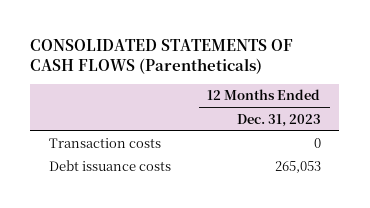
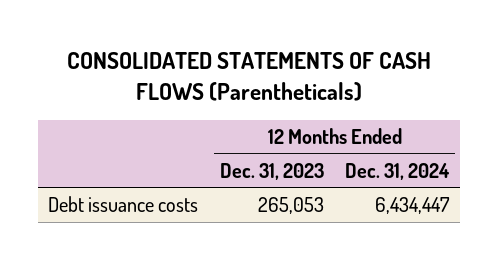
- | 12 Months Ended Dec. 31, 2023
+ | 12 Months Ended Dec. 31, 2023 | 12 Months Ended Dec. 31, 2024
- Transaction costs | 0

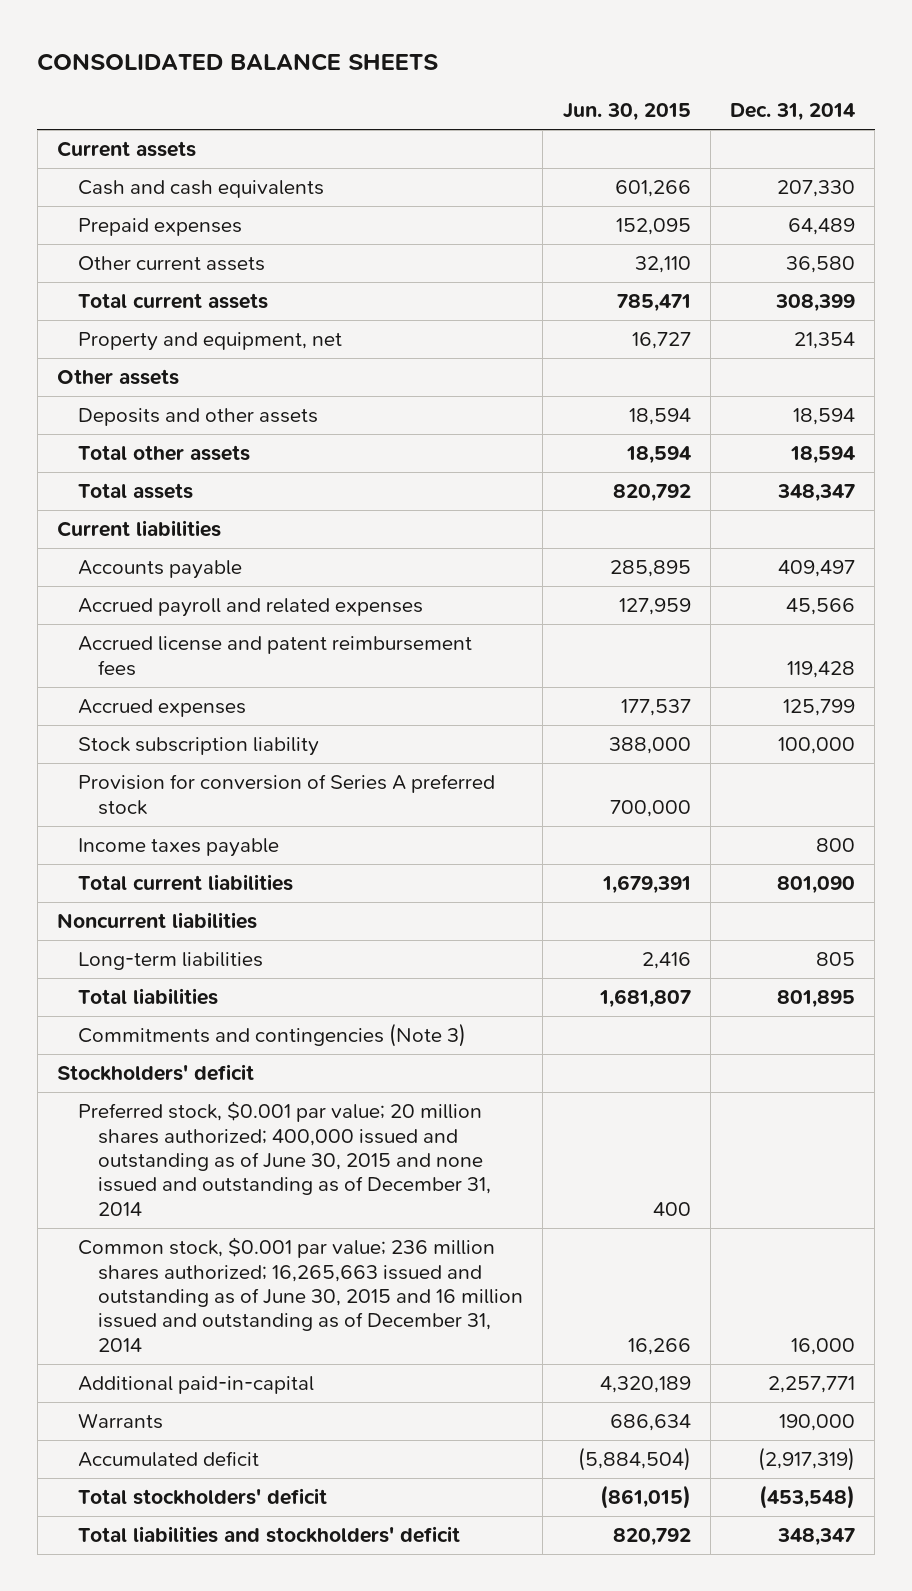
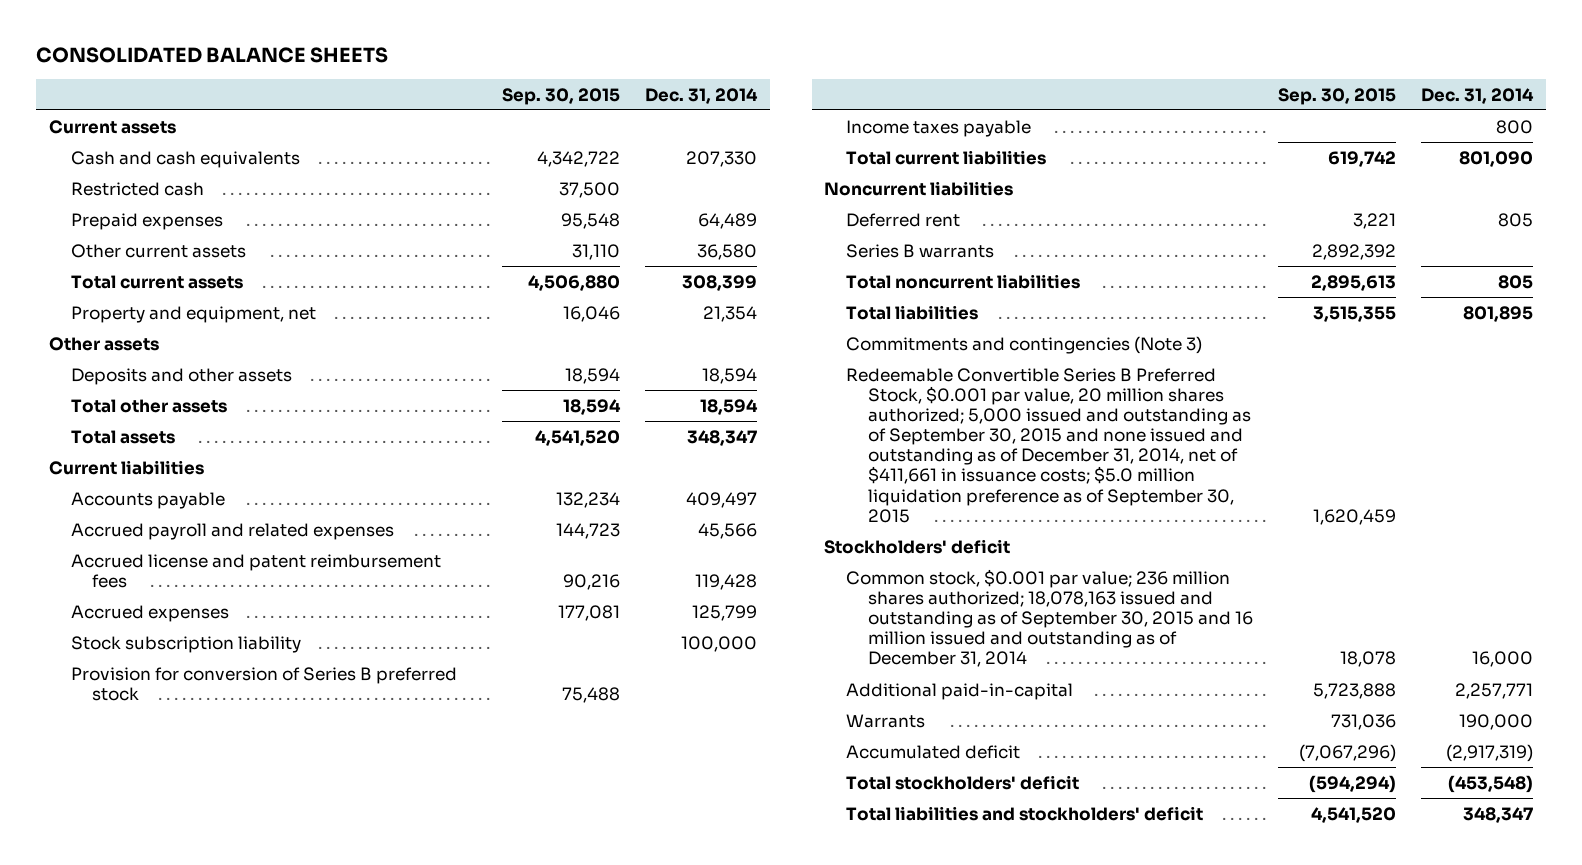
- | Jun. 30, 2015 | Dec. 31, 2014
+ | Sep. 30, 2015 | Dec. 31, 2014
+ Restricted cash | 37,500 |
- Provision for conversion of Series A preferred stock | 700,000 |
+ Provision for conversion of Series B preferred stock | 75,488 |
- Long-term liabilities | 2,416 | 805
+ Deferred rent | 3,221 | 805
+ Series B warrants | 2,892,392 |
+ Total noncurrent liabilities | 2,895,613 | 805
+ Redeemable Convertible Series B Preferred Stock, $0.001 par value, 20 million shares authorized; 5,000 issued and outstanding as of September 30, 2015 and none issued and outstanding as of December 31, 2014, net of $411,661 in issuance costs; $5.0 million liquidation preference as of September 30, 2015 | 1,620,459 |
- Preferred stock, $0.001 par value; 20 million shares authorized; 400,000 issued and outstanding as of June 30, 2015 and none issued and outstanding as of December 31, 2014 | 400 |
- Common stock, $0.001 par value; 236 million shares authorized; 16,265,663 issued and outstanding as of June 30, 2015 and 16 million issued and outstanding as of December 31, 2014 | 16,266 | 16,000
+ Common stock, $0.001 par value; 236 million shares authorized; 18,078,163 issued and outstanding as of September 30, 2015 and 16 million issued and outstanding as of December 31, 2014 | 18,078 | 16,000

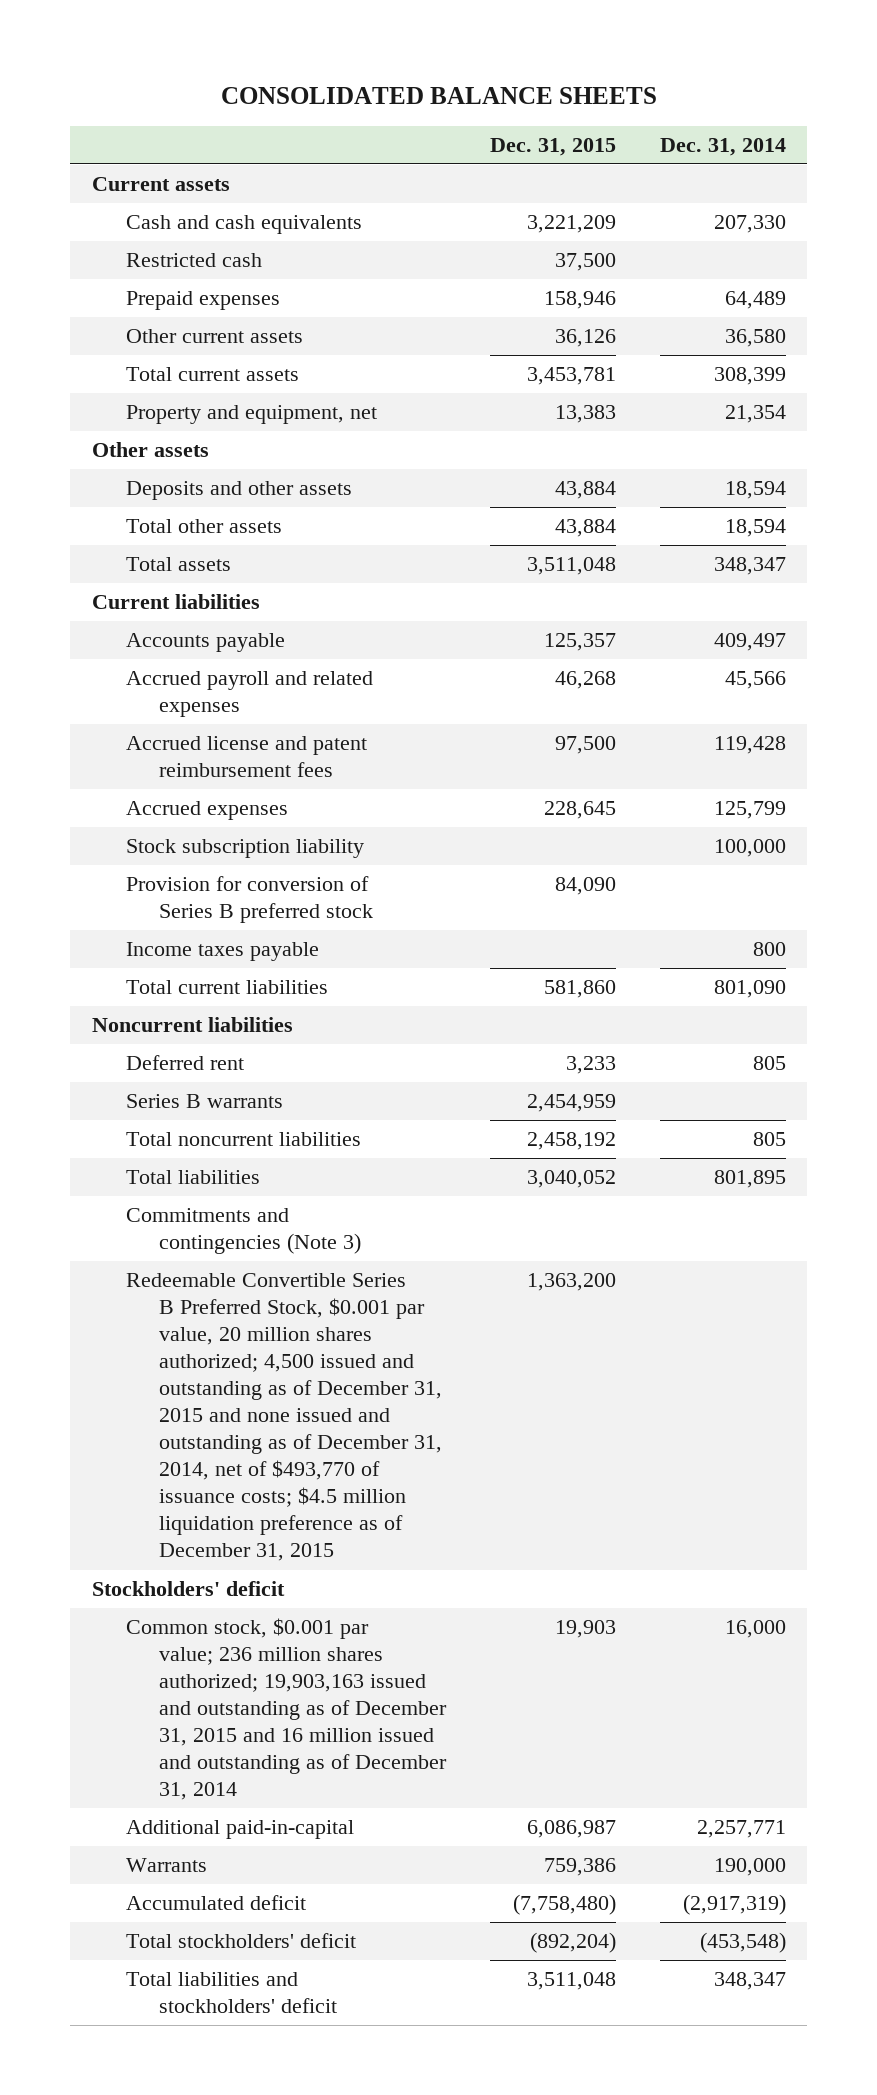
- | Sep. 30, 2015 | Dec. 31, 2014
+ | Dec. 31, 2015 | Dec. 31, 2014
- Redeemable Convertible Series B Preferred Stock, $0.001 par value, 20 million shares authorized; 5,000 issued and outstanding as of September 30, 2015 and none issued and outstanding as of December 31, 2014, net of $411,661 in issuance costs; $5.0 million liquidation preference as of September 30, 2015 | 1,620,459 |
+ Redeemable Convertible Series B Preferred Stock, $0.001 par value, 20 million shares authorized; 4,500 issued and outstanding as of December 31, 2015 and none issued and outstanding as of December 31, 2014, net of $493,770 of issuance costs; $4.5 million liquidation preference as of December 31, 2015 | 1,363,200 |
- Common stock, $0.001 par value; 236 million shares authorized; 18,078,163 issued and outstanding as of September 30, 2015 and 16 million issued and outstanding as of December 31, 2014 | 18,078 | 16,000
+ Common stock, $0.001 par value; 236 million shares authorized; 19,903,163 issued and outstanding as of December 31, 2015 and 16 million issued and outstanding as of December 31, 2014 | 19,903 | 16,000

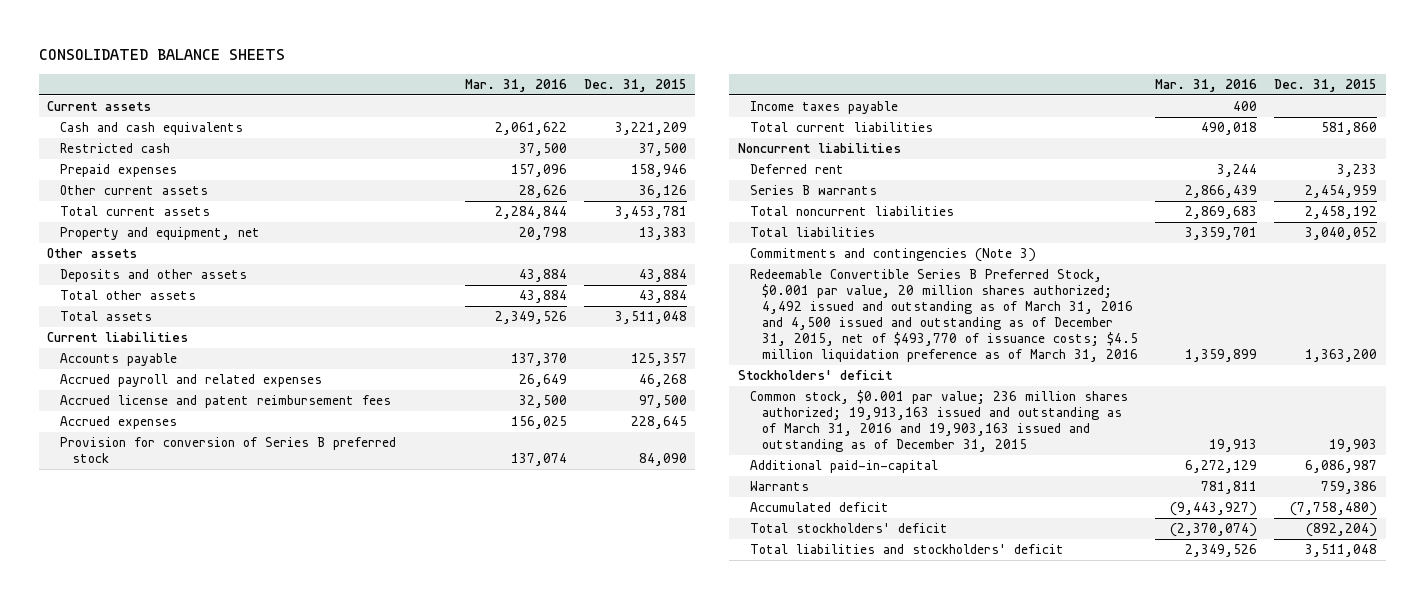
- | Dec. 31, 2015 | Dec. 31, 2014
+ | Mar. 31, 2016 | Dec. 31, 2015
- Stock subscription liability | | 100,000
- Redeemable Convertible Series B Preferred Stock, $0.001 par value, 20 million shares authorized; 4,500 issued and outstanding as of December 31, 2015 and none issued and outstanding as of December 31, 2014, net of $493,770 of issuance costs; $4.5 million liquidation preference as of December 31, 2015 | 1,363,200 |
+ Redeemable Convertible Series B Preferred Stock, $0.001 par value, 20 million shares authorized; 4,492 issued and outstanding as of March 31, 2016 and 4,500 issued and outstanding as of December 31, 2015, net of $493,770 of issuance costs; $4.5 million liquidation preference as of March 31, 2016 | 1,359,899 | 1,363,200
- Common stock, $0.001 par value; 236 million shares authorized; 19,903,163 issued and outstanding as of December 31, 2015 and 16 million issued and outstanding as of December 31, 2014 | 19,903 | 16,000
+ Common stock, $0.001 par value; 236 million shares authorized; 19,913,163 issued and outstanding as of March 31, 2016 and 19,903,163 issued and outstanding as of December 31, 2015 | 19,913 | 19,903

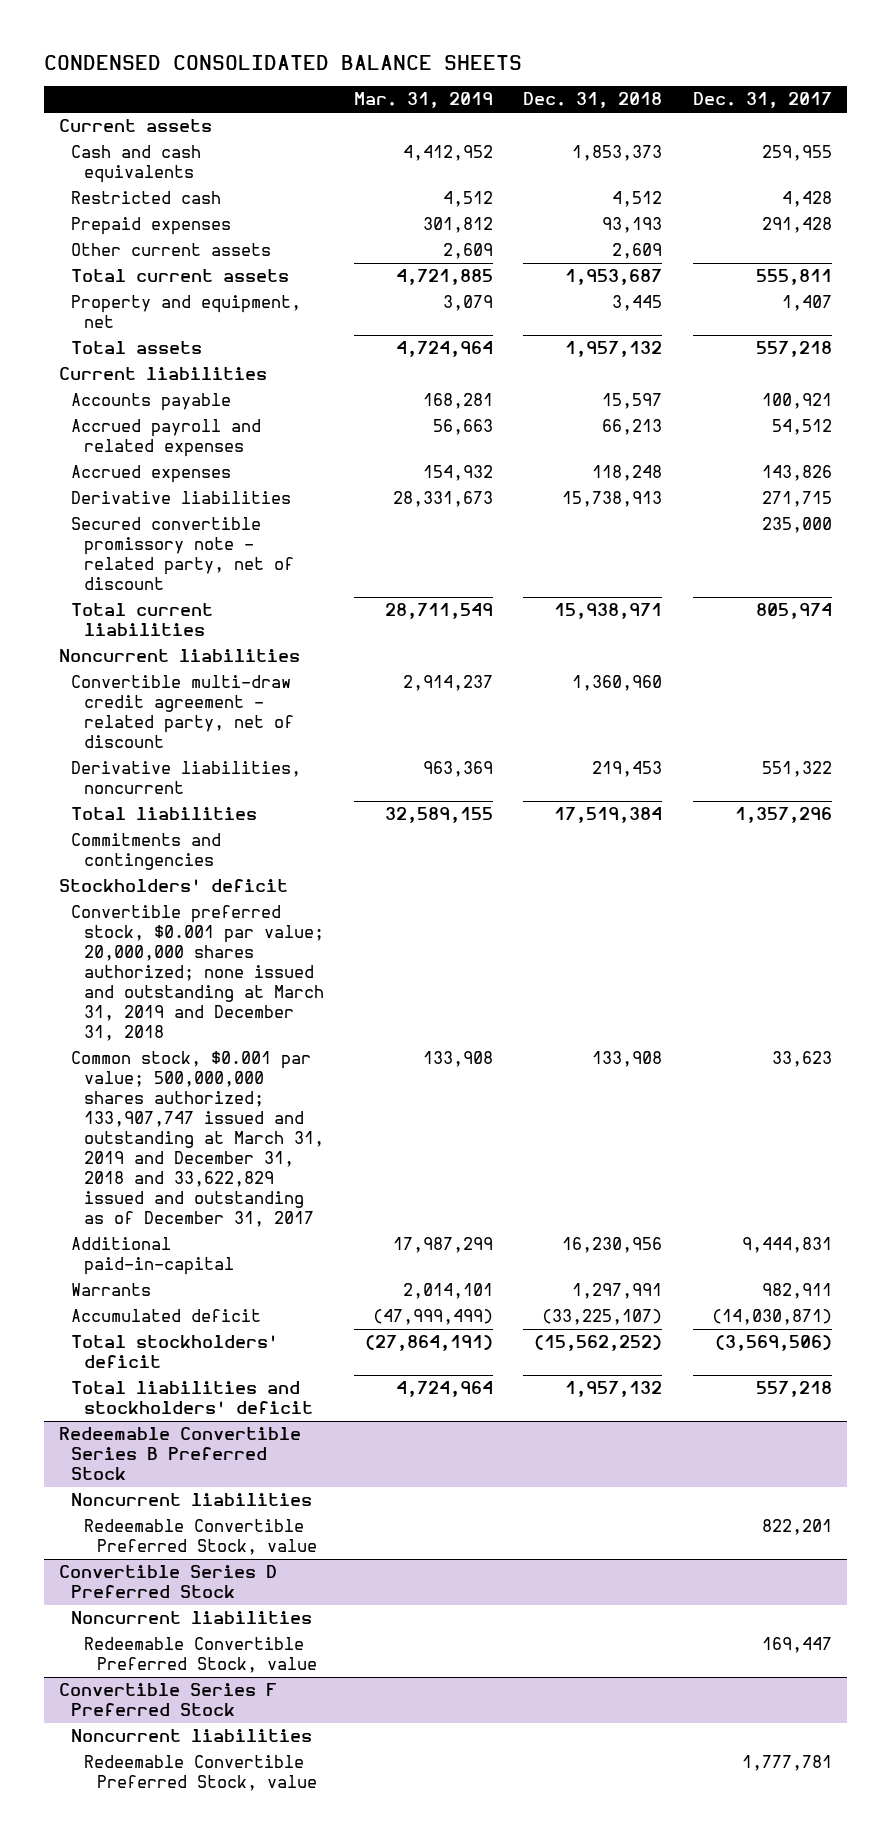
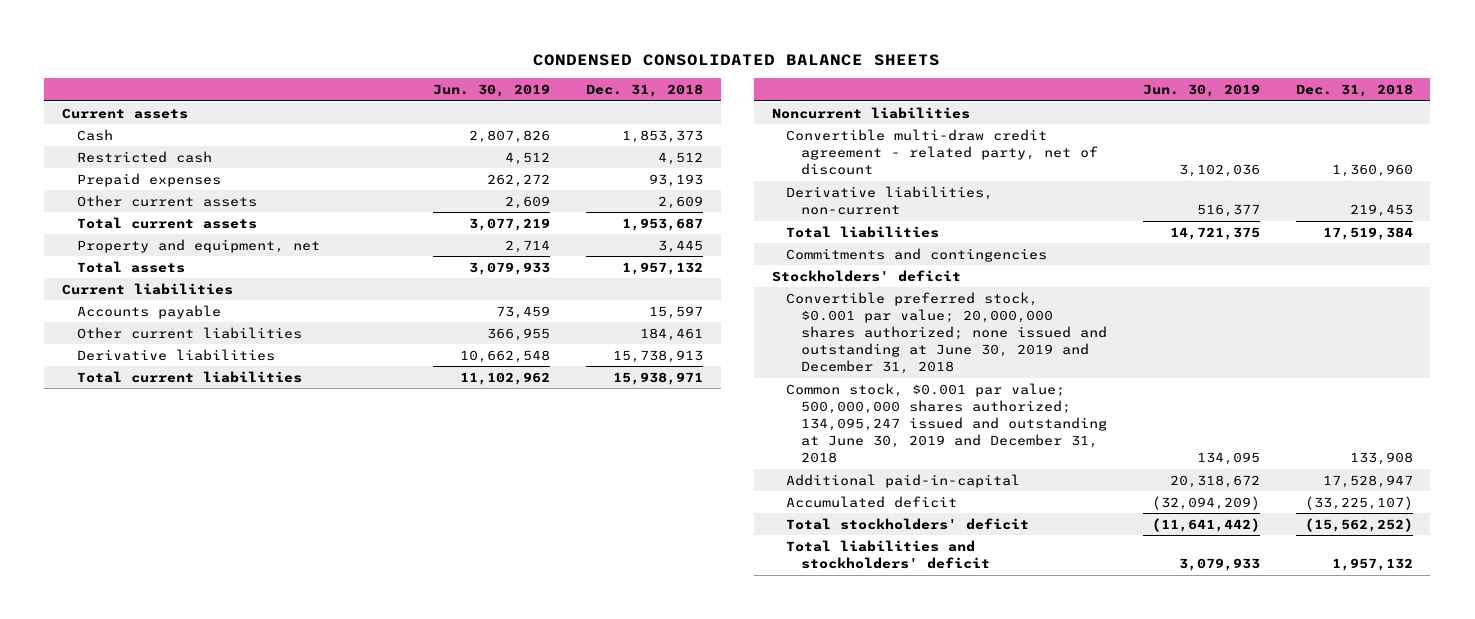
- | Mar. 31, 2019 | Dec. 31, 2018 | Dec. 31, 2017
+ | Jun. 30, 2019 | Dec. 31, 2018
- Cash and cash equivalents | 4,412,952 | 1,853,373 | 259,955
+ Cash | 2,807,826 | 1,853,373
- Accrued payroll and related expenses | 56,663 | 66,213 | 54,512
- Accrued expenses | 154,932 | 118,248 | 143,826
+ Other current liabilities | 366,955 | 184,461
- Secured convertible promissory note - related party, net of discount | | | 235,000
- Derivative liabilities, noncurrent | 963,369 | 219,453 | 551,322
+ Derivative liabilities, non-current | 516,377 | 219,453
- Convertible preferred stock, $0.001 par value; 20,000,000 shares authorized; none issued and outstanding at March 31, 2019 and December 31, 2018
- Common stock, $0.001 par value; 500,000,000 shares authorized; 133,907,747 issued and outstanding at March 31, 2019 and December 31, 2018 and 33,622,829 issued and outstanding as of December 31, 2017 | 133,908 | 133,908 | 33,623
- Additional paid-in-capital | 17,987,299 | 16,230,956 | 9,444,831
- Warrants | 2,014,101 | 1,297,991 | 982,911
+ Convertible preferred stock, $0.001 par value; 20,000,000 shares authorized; none issued and outstanding at June 30, 2019 and December 31, 2018
+ Common stock, $0.001 par value; 500,000,000 shares authorized; 134,095,247 issued and outstanding at June 30, 2019 and December 31, 2018 | 134,095 | 133,908
+ Additional paid-in-capital | 20,318,672 | 17,528,947
- Redeemable Convertible Series B Preferred Stock
- Noncurrent liabilities
- Redeemable Convertible Preferred Stock, value | | | 822,201
- Convertible Series D Preferred Stock
- Noncurrent liabilities
- Redeemable Convertible Preferred Stock, value | | | 169,447
- Convertible Series F Preferred Stock
- Noncurrent liabilities
- Redeemable Convertible Preferred Stock, value | | | 1,777,781

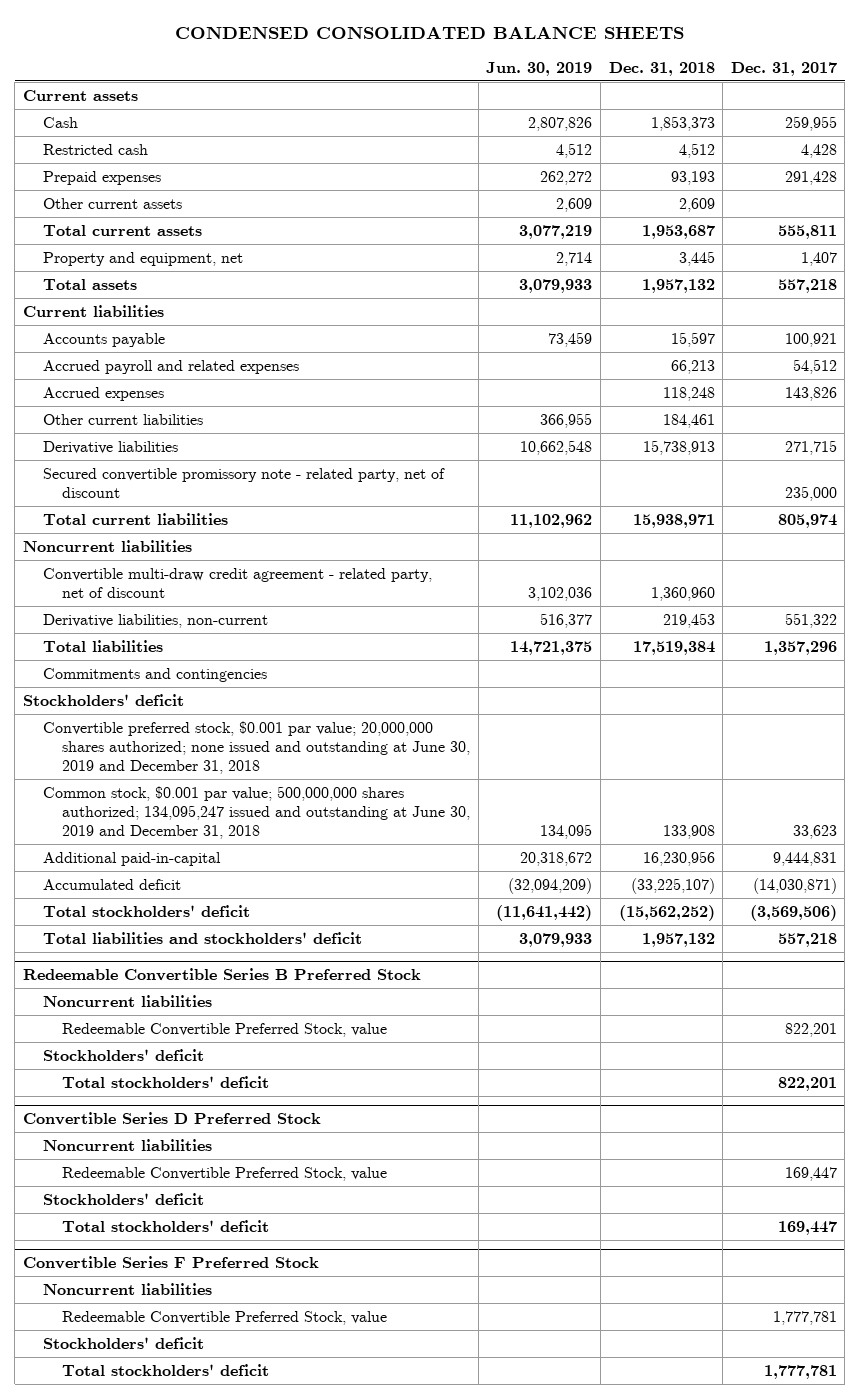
- | Jun. 30, 2019 | Dec. 31, 2018
+ | Jun. 30, 2019 | Dec. 31, 2018 | Dec. 31, 2017
+ Accrued payroll and related expenses | | 66,213 | 54,512
+ Accrued expenses | | 118,248 | 143,826
+ Secured convertible promissory note - related party, net of discount | | | 235,000
- Additional paid-in-capital | 20,318,672 | 17,528,947
+ Additional paid-in-capital | 20,318,672 | 16,230,956 | 9,444,831
+ Redeemable Convertible Series B Preferred Stock
+ Noncurrent liabilities
+ Redeemable Convertible Preferred Stock, value | | | 822,201
+ Stockholders' deficit
+ Total stockholders' deficit | | | 822,201
+ Convertible Series D Preferred Stock
+ Noncurrent liabilities
+ Redeemable Convertible Preferred Stock, value | | | 169,447
+ Stockholders' deficit
+ Total stockholders' deficit | | | 169,447
+ Convertible Series F Preferred Stock
+ Noncurrent liabilities
+ Redeemable Convertible Preferred Stock, value | | | 1,777,781
+ Stockholders' deficit
+ Total stockholders' deficit | | | 1,777,781

